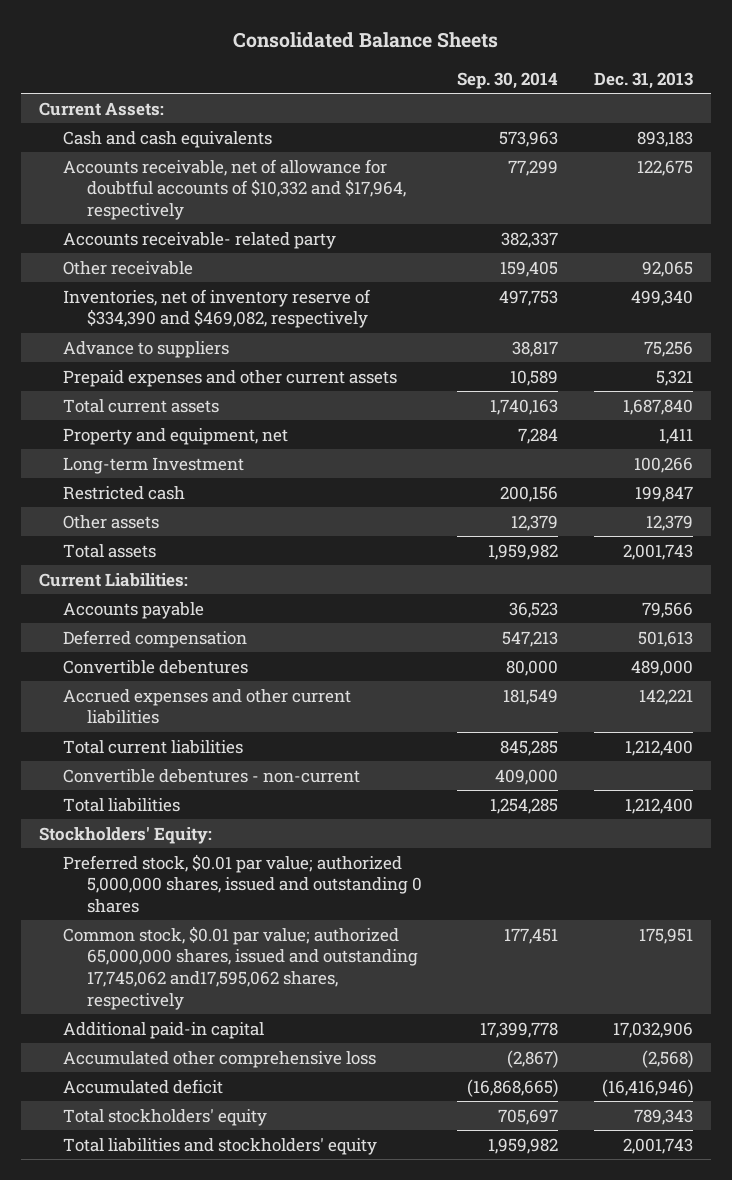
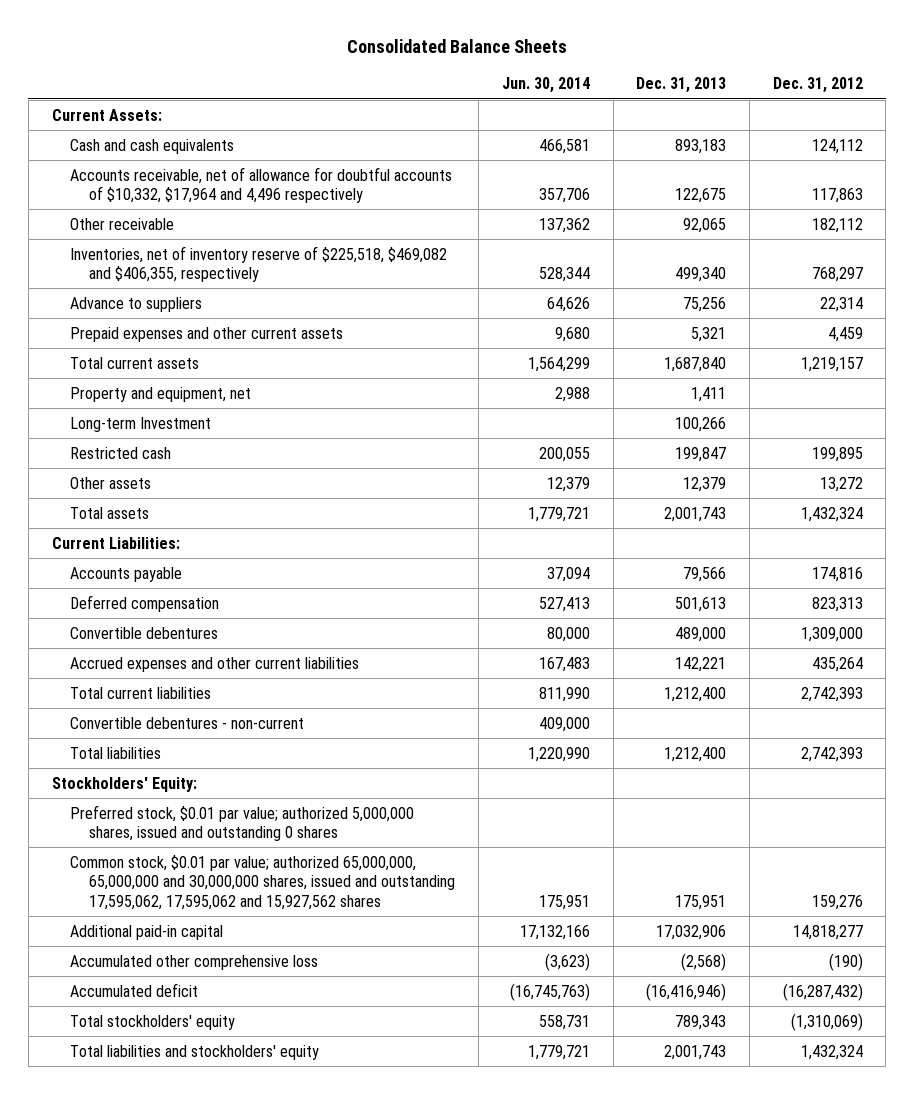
- | Sep. 30, 2014 | Dec. 31, 2013
+ | Jun. 30, 2014 | Dec. 31, 2013 | Dec. 31, 2012
- Accounts receivable, net of allowance for doubtful accounts of $10,332 and $17,964, respectively | 77,299 | 122,675
- Accounts receivable- related party | 382,337 |
+ Accounts receivable, net of allowance for doubtful accounts of $10,332, $17,964 and 4,496 respectively | 357,706 | 122,675 | 117,863
- Inventories, net of inventory reserve of $334,390 and $469,082, respectively | 497,753 | 499,340
+ Inventories, net of inventory reserve of $225,518, $469,082 and $406,355, respectively | 528,344 | 499,340 | 768,297
- Common stock, $0.01 par value; authorized 65,000,000 shares, issued and outstanding 17,745,062 and17,595,062 shares, respectively | 177,451 | 175,951
+ Common stock, $0.01 par value; authorized 65,000,000, 65,000,000 and 30,000,000 shares, issued and outstanding 17,595,062, 17,595,062 and 15,927,562 shares | 175,951 | 175,951 | 159,276

